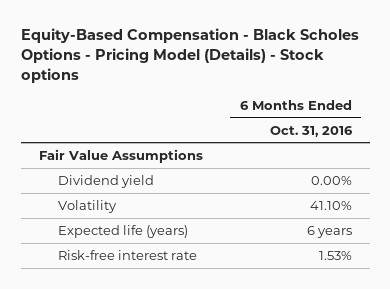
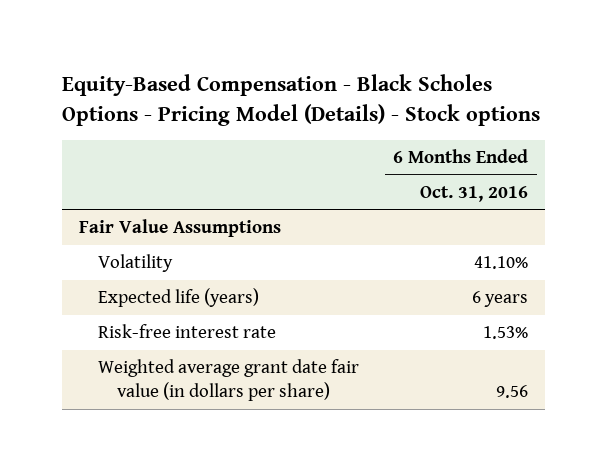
- Dividend yield | 0.00%
+ Weighted average grant date fair value (in dollars per share) | 9.56

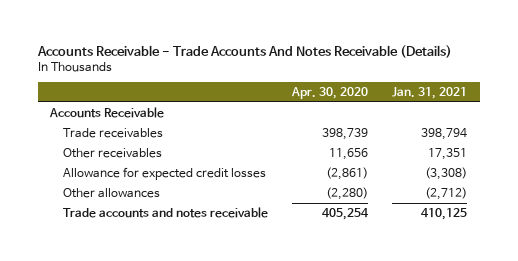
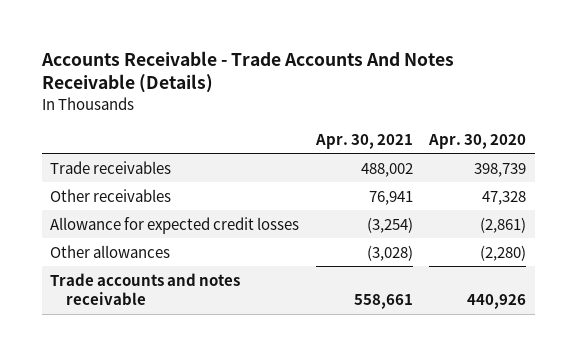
- | Apr. 30, 2020 | Jan. 31, 2021
+ | Apr. 30, 2021 | Apr. 30, 2020
- Accounts Receivable
- Other receivables | 11,656 | 17,351
+ Other receivables | 76,941 | 47,328
- Trade accounts and notes receivable | 405,254 | 410,125
+ Trade accounts and notes receivable | 558,661 | 440,926

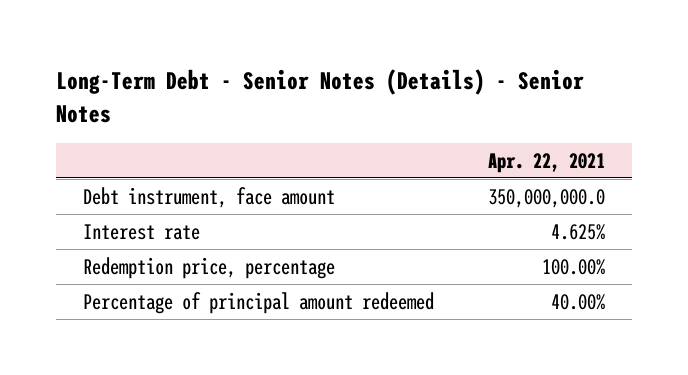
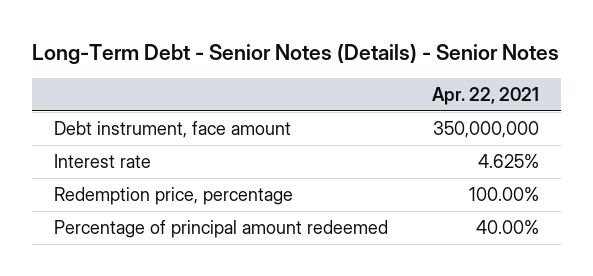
- Debt instrument, face amount | 350,000,000.0
+ Debt instrument, face amount | 350,000,000

